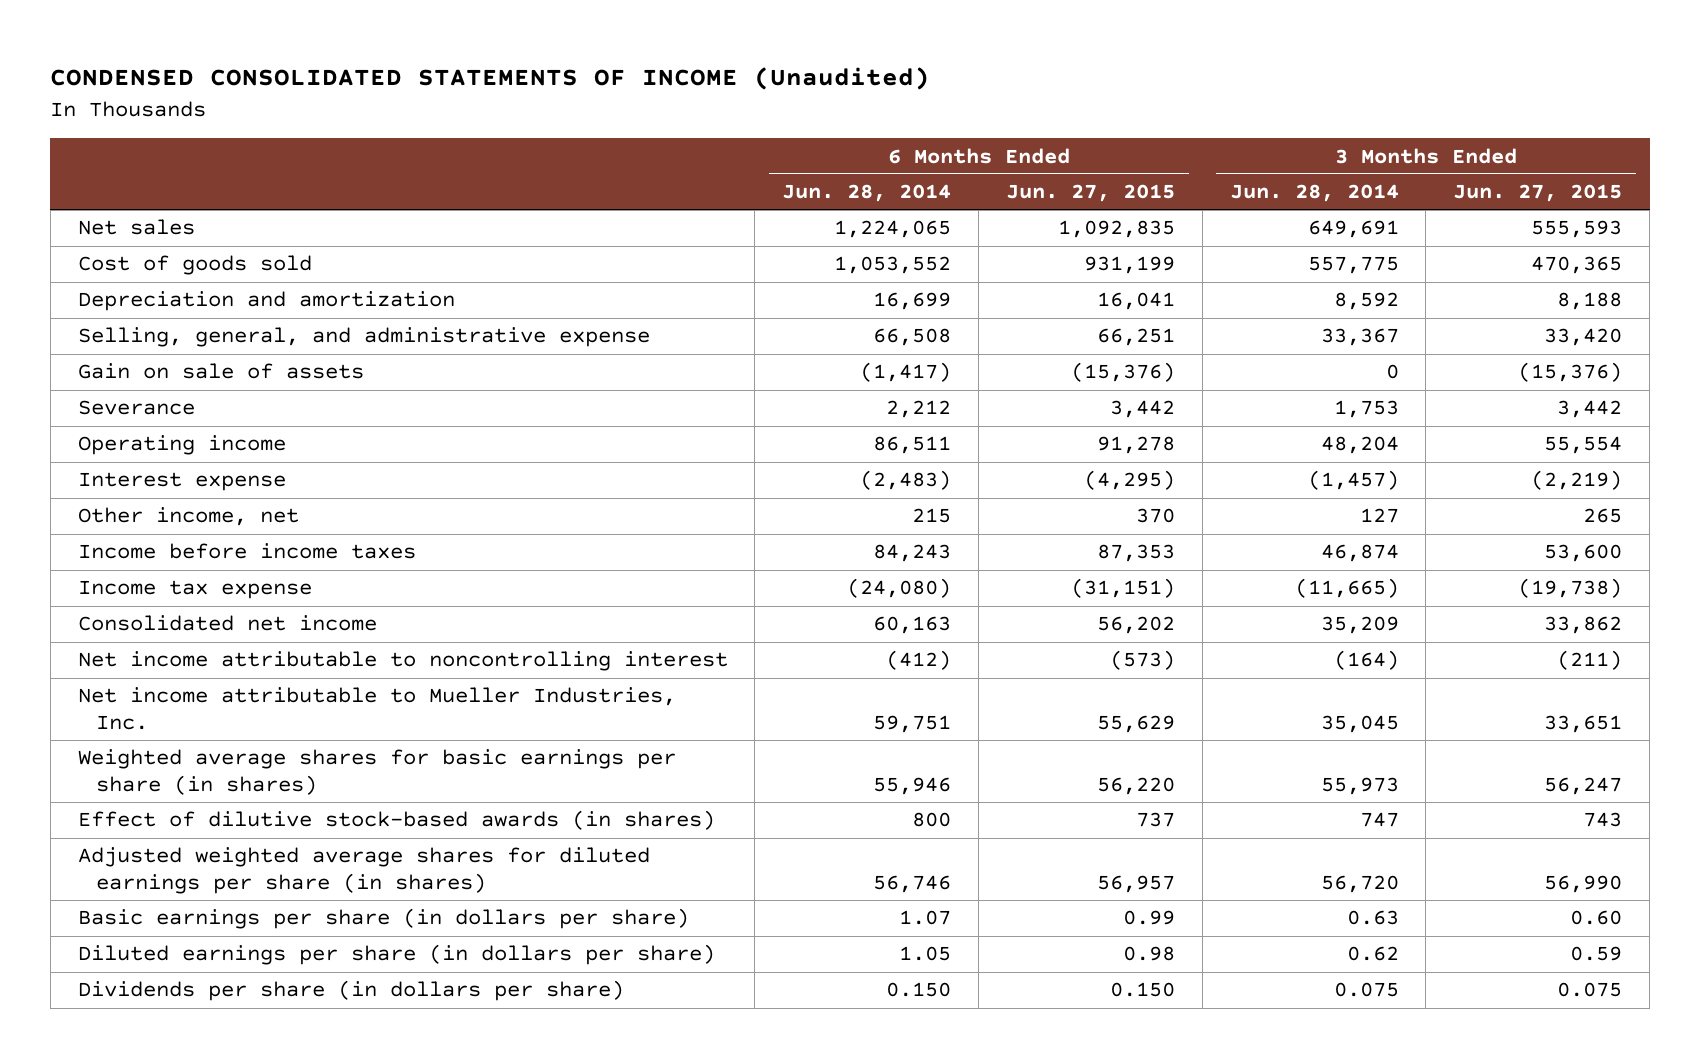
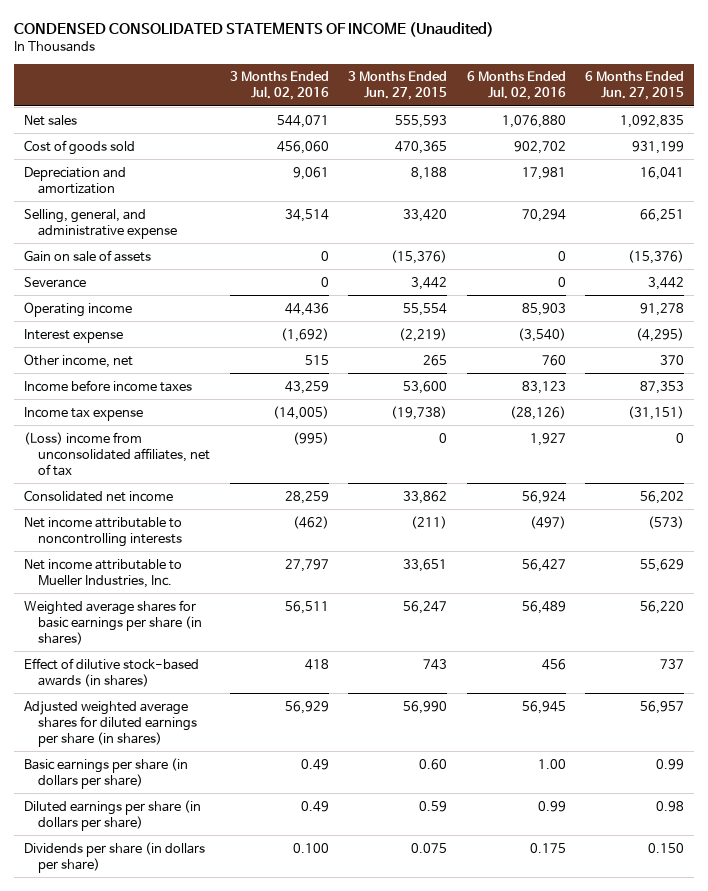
- | 6 Months Ended Jun. 28, 2014 | 6 Months Ended Jun. 27, 2015 | 3 Months Ended Jun. 28, 2014 | 3 Months Ended Jun. 27, 2015
+ | 3 Months Ended Jul. 02, 2016 | 3 Months Ended Jun. 27, 2015 | 6 Months Ended Jul. 02, 2016 | 6 Months Ended Jun. 27, 2015
+ (Loss) income from unconsolidated affiliates, net of tax | (995) | 0 | 1,927 | 0
- Net income attributable to noncontrolling interest | (412) | (573) | (164) | (211)
+ Net income attributable to noncontrolling interests | (462) | (211) | (497) | (573)

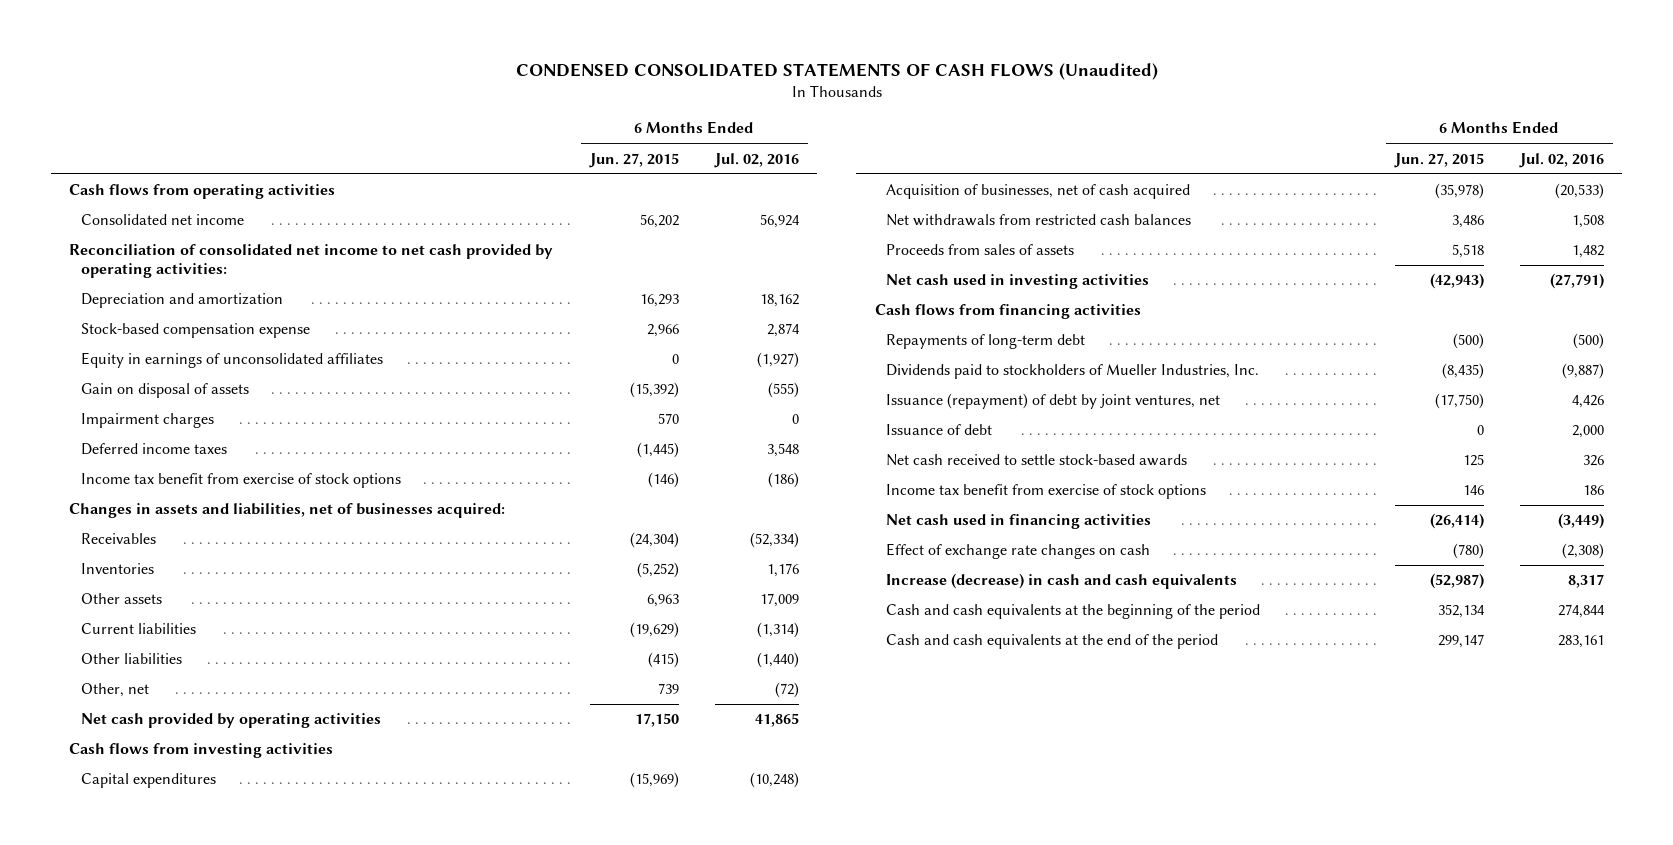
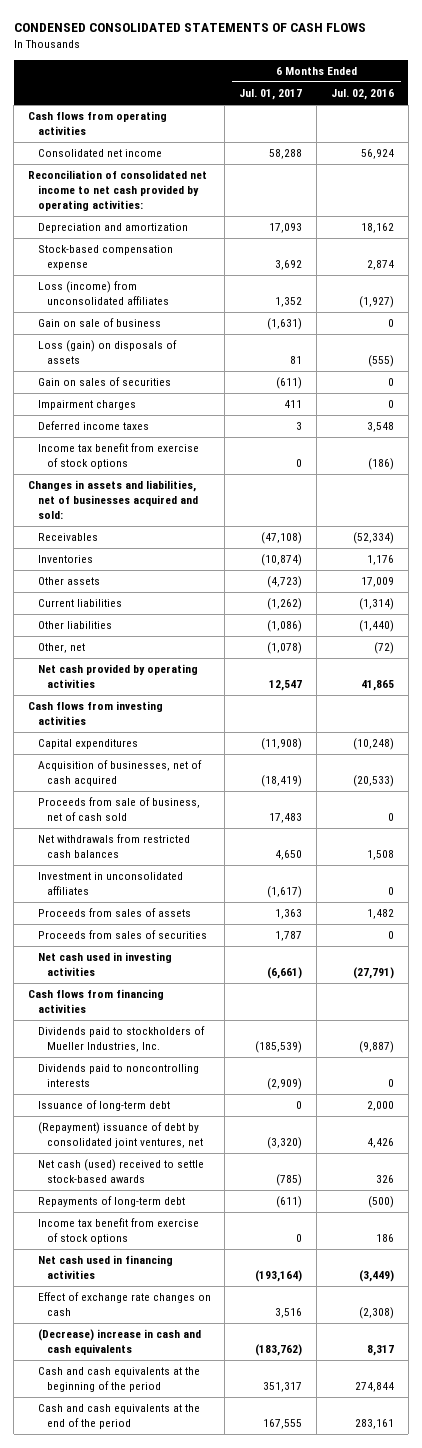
- CONDENSED CONSOLIDATED STATEMENTS OF CASH FLOWS (Unaudited)
+ CONDENSED CONSOLIDATED STATEMENTS OF CASH FLOWS
- | 6 Months Ended Jun. 27, 2015 | 6 Months Ended Jul. 02, 2016
+ | 6 Months Ended Jul. 01, 2017 | 6 Months Ended Jul. 02, 2016
- Equity in earnings of unconsolidated affiliates | 0 | (1,927)
- Gain on disposal of assets | (15,392) | (555)
+ Loss (income) from unconsolidated affiliates | 1,352 | (1,927)
+ Gain on sale of business | (1,631) | 0
+ Loss (gain) on disposals of assets | 81 | (555)
+ Gain on sales of securities | (611) | 0
- Changes in assets and liabilities, net of businesses acquired:
+ Changes in assets and liabilities, net of businesses acquired and sold:
+ Proceeds from sale of business, net of cash sold | 17,483 | 0
+ Investment in unconsolidated affiliates | (1,617) | 0
+ Proceeds from sales of securities | 1,787 | 0
- Issuance (repayment) of debt by joint ventures, net | (17,750) | 4,426
- Issuance of debt | 0 | 2,000
- Net cash received to settle stock-based awards | 125 | 326
+ Dividends paid to noncontrolling interests | (2,909) | 0
+ Issuance of long-term debt | 0 | 2,000
+ (Repayment) issuance of debt by consolidated joint ventures, net | (3,320) | 4,426
+ Net cash (used) received to settle stock-based awards | (785) | 326
moved down: Repayments of long-term debt | (611) | (500)
- Increase (decrease) in cash and cash equivalents | (52,987) | 8,317
+ (Decrease) increase in cash and cash equivalents | (183,762) | 8,317

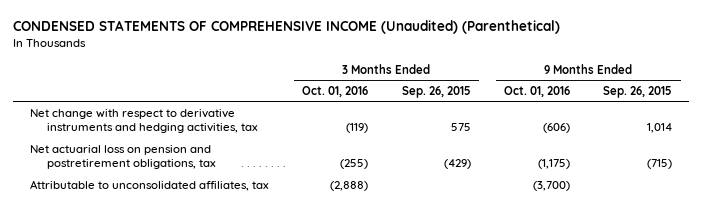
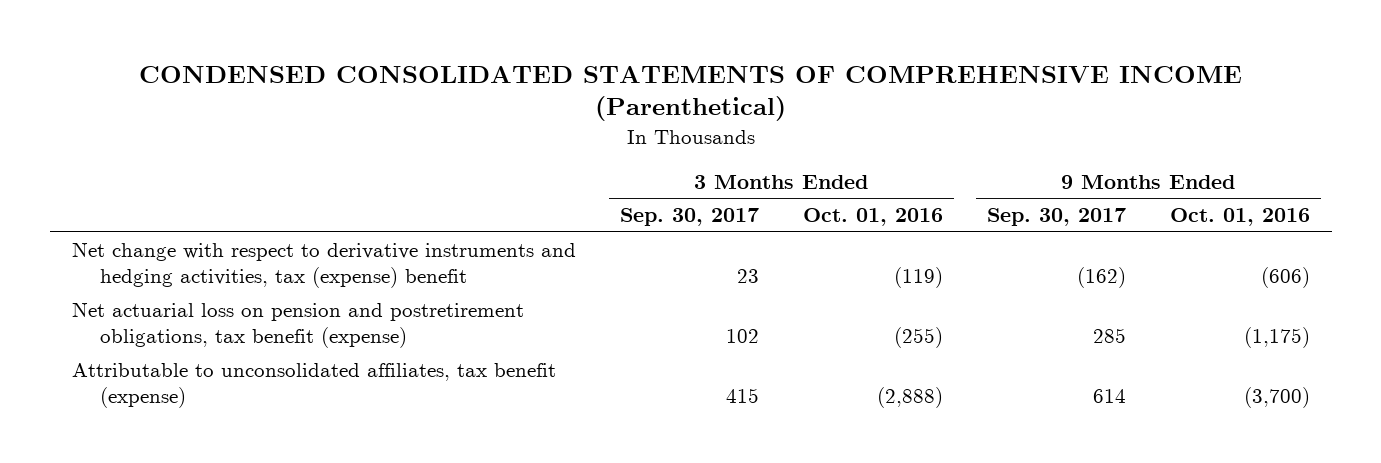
- CONDENSED STATEMENTS OF COMPREHENSIVE INCOME (Unaudited) (Parenthetical)
+ CONDENSED CONSOLIDATED STATEMENTS OF COMPREHENSIVE INCOME (Parenthetical)
- | 3 Months Ended Oct. 01, 2016 | 3 Months Ended Sep. 26, 2015 | 9 Months Ended Oct. 01, 2016 | 9 Months Ended Sep. 26, 2015
+ | 3 Months Ended Sep. 30, 2017 | 3 Months Ended Oct. 01, 2016 | 9 Months Ended Sep. 30, 2017 | 9 Months Ended Oct. 01, 2016
- Net change with respect to derivative instruments and hedging activities, tax | (119) | 575 | (606) | 1,014
- Net actuarial loss on pension and postretirement obligations, tax | (255) | (429) | (1,175) | (715)
- Attributable to unconsolidated affiliates, tax | (2,888) | | (3,700) |
+ Net change with respect to derivative instruments and hedging activities, tax (expense) benefit | 23 | (119) | (162) | (606)
+ Net actuarial loss on pension and postretirement obligations, tax benefit (expense) | 102 | (255) | 285 | (1,175)
+ Attributable to unconsolidated affiliates, tax benefit (expense) | 415 | (2,888) | 614 | (3,700)

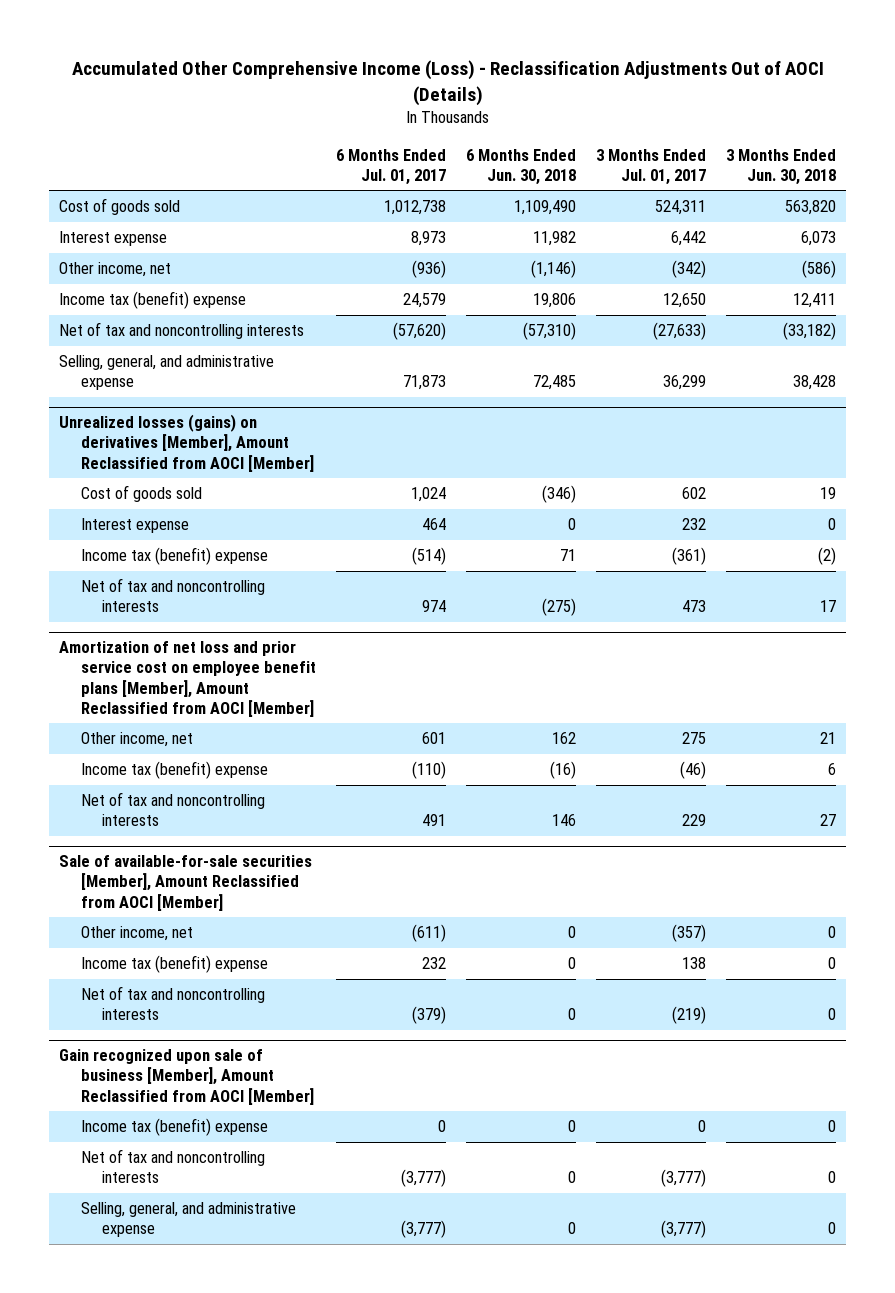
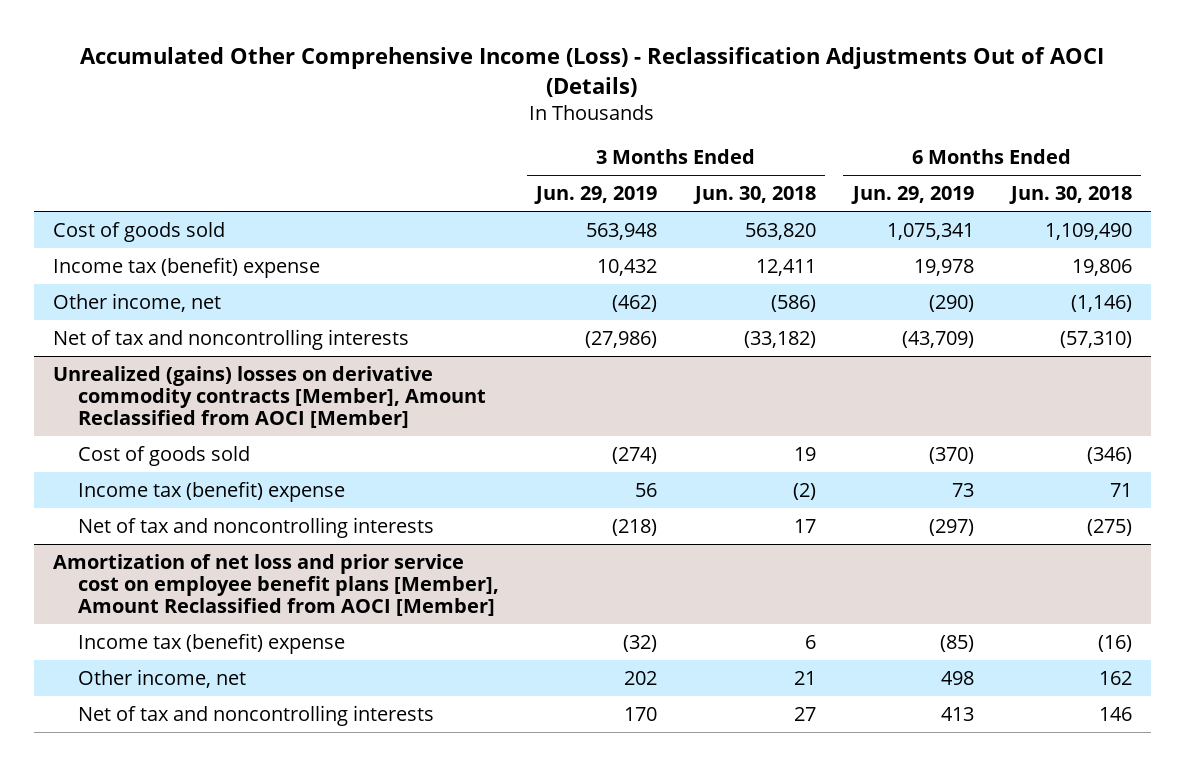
- | 6 Months Ended Jul. 01, 2017 | 6 Months Ended Jun. 30, 2018 | 3 Months Ended Jul. 01, 2017 | 3 Months Ended Jun. 30, 2018
+ | 3 Months Ended Jun. 29, 2019 | 3 Months Ended Jun. 30, 2018 | 6 Months Ended Jun. 29, 2019 | 6 Months Ended Jun. 30, 2018
- Interest expense | 8,973 | 11,982 | 6,442 | 6,073
moved down: Other income, net | (462) | (586) | (290) | (1,146)
- Selling, general, and administrative expense | 71,873 | 72,485 | 36,299 | 38,428
- Unrealized losses (gains) on derivatives [Member], Amount Reclassified from AOCI [Member]
+ Unrealized (gains) losses on derivative commodity contracts [Member], Amount Reclassified from AOCI [Member]
- Interest expense | 464 | 0 | 232 | 0
@ Amortization of net loss and prior service cost on employee benefit plans [Member], Amount Reclassified from AOCI [Member]
moved down: Other income, net | 202 | 21 | 498 | 162
- Sale of available-for-sale securities [Member], Amount Reclassified from AOCI [Member]
- Other income, net | (611) | 0 | (357) | 0
- Income tax (benefit) expense | 232 | 0 | 138 | 0
- Net of tax and noncontrolling interests | (379) | 0 | (219) | 0
- Gain recognized upon sale of business [Member], Amount Reclassified from AOCI [Member]
- Income tax (benefit) expense | 0 | 0 | 0 | 0
- Net of tax and noncontrolling interests | (3,777) | 0 | (3,777) | 0
- Selling, general, and administrative expense | (3,777) | 0 | (3,777) | 0

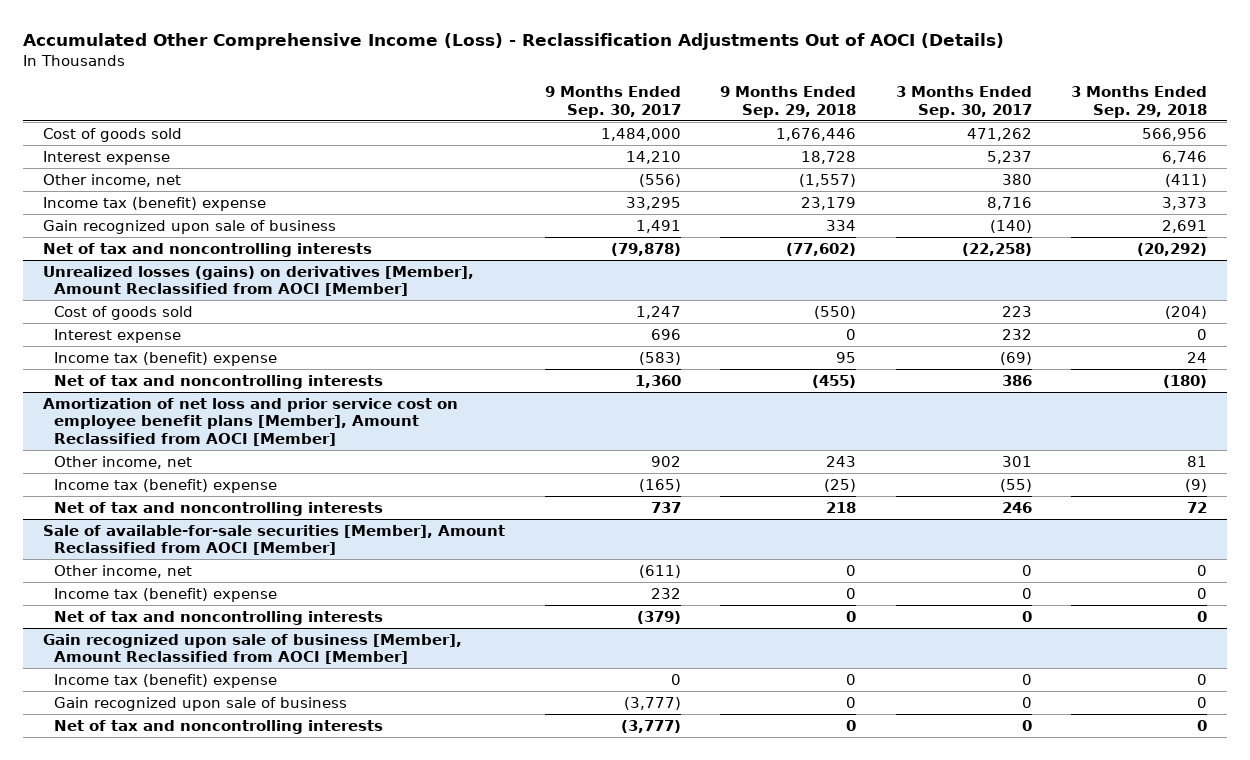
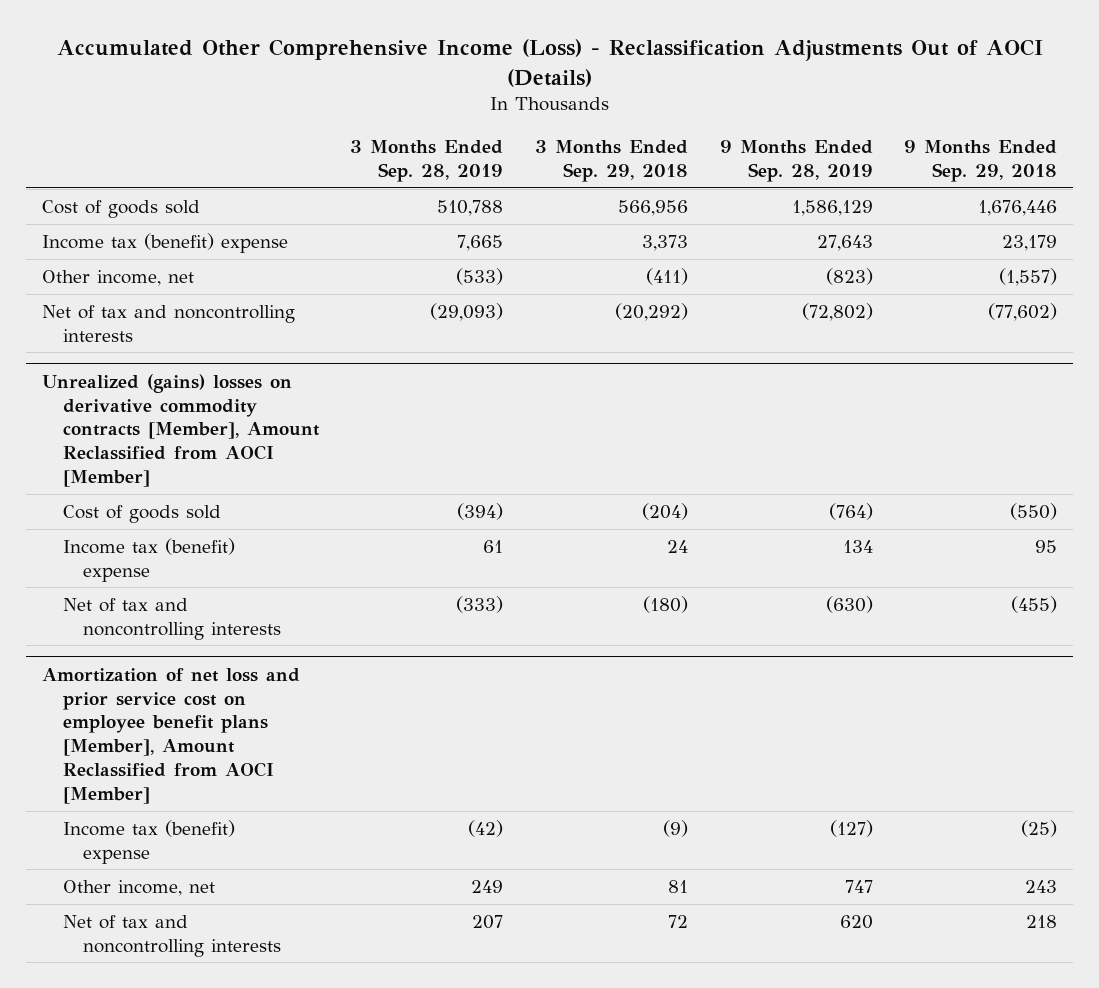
- | 9 Months Ended Sep. 30, 2017 | 9 Months Ended Sep. 29, 2018 | 3 Months Ended Sep. 30, 2017 | 3 Months Ended Sep. 29, 2018
+ | 3 Months Ended Sep. 28, 2019 | 3 Months Ended Sep. 29, 2018 | 9 Months Ended Sep. 28, 2019 | 9 Months Ended Sep. 29, 2018
- Interest expense | 14,210 | 18,728 | 5,237 | 6,746
- Gain recognized upon sale of business | 1,491 | 334 | (140) | 2,691
moved down: Other income, net | (533) | (411) | (823) | (1,557)
- Unrealized losses (gains) on derivatives [Member], Amount Reclassified from AOCI [Member]
+ Unrealized (gains) losses on derivative commodity contracts [Member], Amount Reclassified from AOCI [Member]
- Interest expense | 696 | 0 | 232 | 0
@ Amortization of net loss and prior service cost on employee benefit plans [Member], Amount Reclassified from AOCI [Member]
moved down: Other income, net | 249 | 81 | 747 | 243
- Sale of available-for-sale securities [Member], Amount Reclassified from AOCI [Member]
- Other income, net | (611) | 0 | 0 | 0
- Income tax (benefit) expense | 232 | 0 | 0 | 0
- Net of tax and noncontrolling interests | (379) | 0 | 0 | 0
- Gain recognized upon sale of business [Member], Amount Reclassified from AOCI [Member]
- Income tax (benefit) expense | 0 | 0 | 0 | 0
- Gain recognized upon sale of business | (3,777) | 0 | 0 | 0
- Net of tax and noncontrolling interests | (3,777) | 0 | 0 | 0

